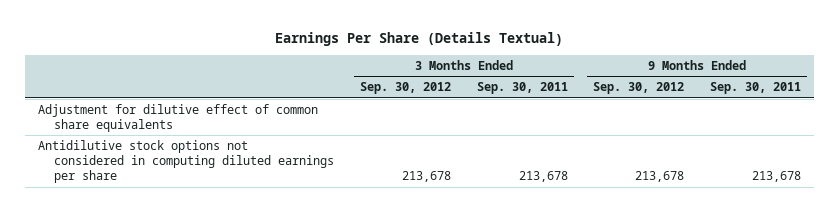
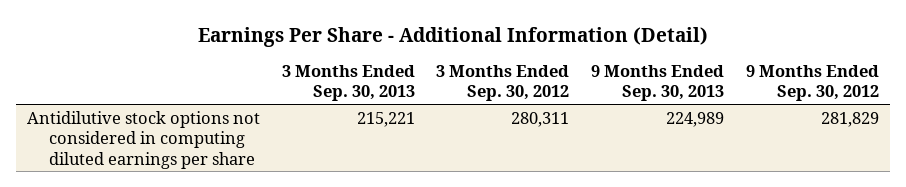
- Earnings Per Share (Details Textual)
+ Earnings Per Share - Additional Information (Detail)
- | 3 Months Ended Sep. 30, 2012 | 3 Months Ended Sep. 30, 2011 | 9 Months Ended Sep. 30, 2012 | 9 Months Ended Sep. 30, 2011
+ | 3 Months Ended Sep. 30, 2013 | 3 Months Ended Sep. 30, 2012 | 9 Months Ended Sep. 30, 2013 | 9 Months Ended Sep. 30, 2012
- Adjustment for dilutive effect of common share equivalents
- Antidilutive stock options not considered in computing diluted earnings per share | 213,678 | 213,678 | 213,678 | 213,678
+ Antidilutive stock options not considered in computing diluted earnings per share | 215,221 | 280,311 | 224,989 | 281,829

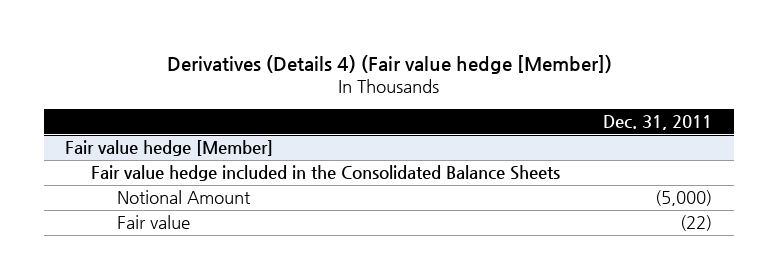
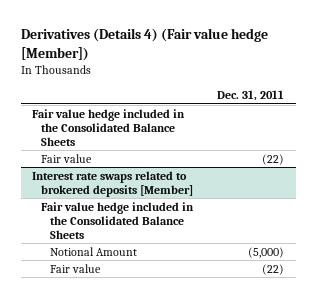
- Fair value hedge [Member]
+ Fair value | (22)
+ Interest rate swaps related to brokered deposits [Member]
+ Fair value hedge included in the Consolidated Balance Sheets

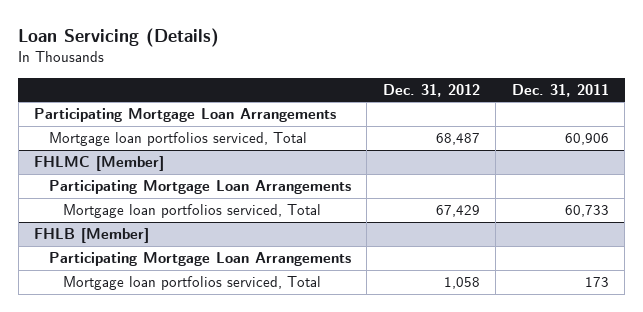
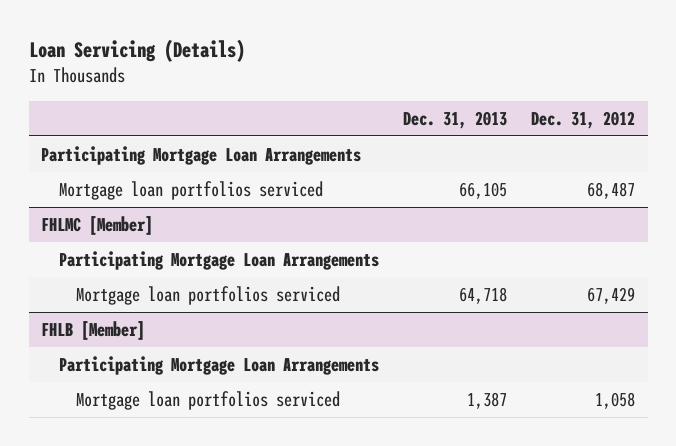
- | Dec. 31, 2012 | Dec. 31, 2011
+ | Dec. 31, 2013 | Dec. 31, 2012
- Mortgage loan portfolios serviced, Total | 68,487 | 60,906
+ Mortgage loan portfolios serviced | 66,105 | 68,487
@ FHLMC [Member]
- Mortgage loan portfolios serviced, Total | 67,429 | 60,733
+ Mortgage loan portfolios serviced | 64,718 | 67,429
@ FHLB [Member]
- Mortgage loan portfolios serviced, Total | 1,058 | 173
+ Mortgage loan portfolios serviced | 1,387 | 1,058

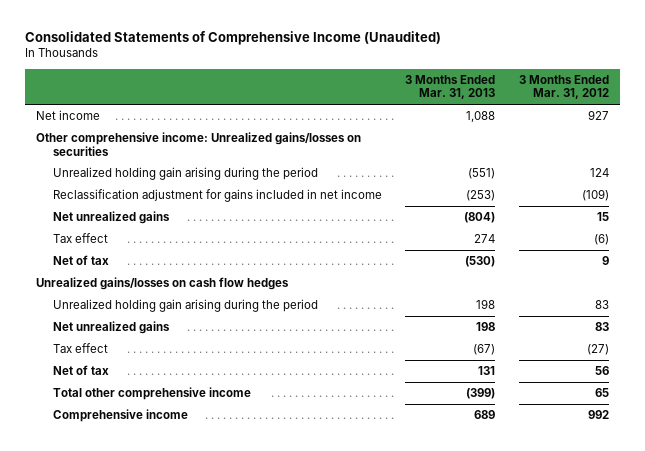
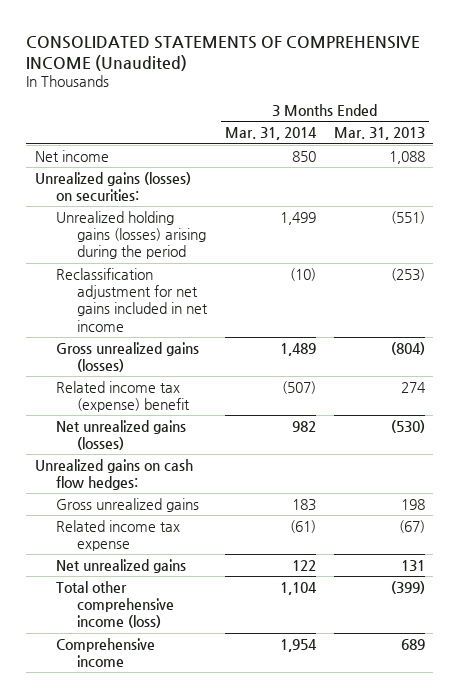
- Consolidated Statements of Comprehensive Income (Unaudited)
+ CONSOLIDATED STATEMENTS OF COMPREHENSIVE INCOME (Unaudited)
- | 3 Months Ended Mar. 31, 2013 | 3 Months Ended Mar. 31, 2012
+ | 3 Months Ended Mar. 31, 2014 | 3 Months Ended Mar. 31, 2013
- Other comprehensive income: Unrealized gains/losses on securities
- Unrealized holding gain arising during the period | (551) | 124
- Reclassification adjustment for gains included in net income | (253) | (109)
- Net unrealized gains | (804) | 15
- Tax effect | 274 | (6)
- Net of tax | (530) | 9
- Unrealized gains/losses on cash flow hedges
- Unrealized holding gain arising during the period | 198 | 83
- Net unrealized gains | 198 | 83
- Tax effect | (67) | (27)
- Net of tax | 131 | 56
- Total other comprehensive income | (399) | 65
+ Unrealized gains (losses) on securities:
+ Unrealized holding gains (losses) arising during the period | 1,499 | (551)
+ Reclassification adjustment for net gains included in net income | (10) | (253)
+ Gross unrealized gains (losses) | 1,489 | (804)
+ Related income tax (expense) benefit | (507) | 274
+ Net unrealized gains (losses) | 982 | (530)
+ Unrealized gains on cash flow hedges:
+ Gross unrealized gains | 183 | 198
+ Related income tax expense | (61) | (67)
+ Net unrealized gains | 122 | 131
+ Total other comprehensive income (loss) | 1,104 | (399)

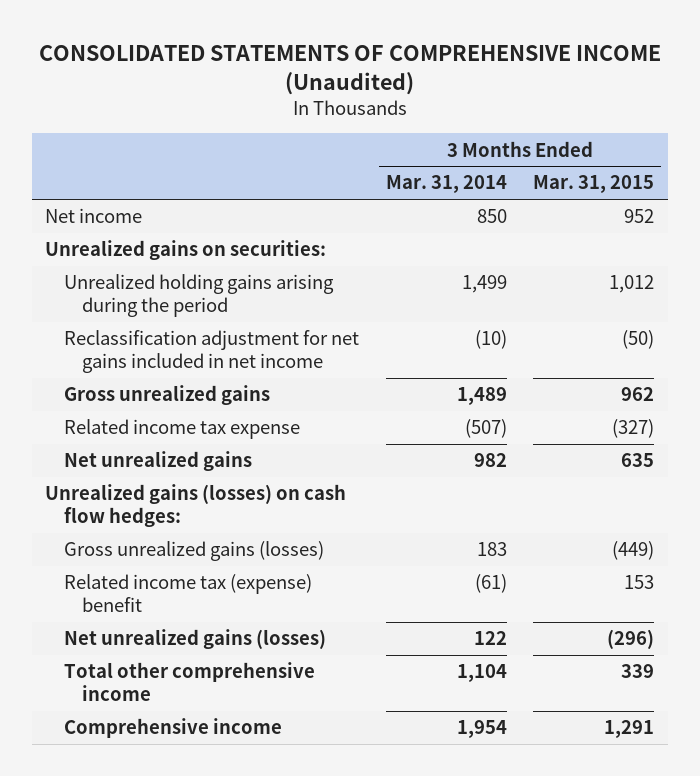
- | 3 Months Ended Mar. 31, 2014 | 3 Months Ended Mar. 31, 2013
+ | 3 Months Ended Mar. 31, 2014 | 3 Months Ended Mar. 31, 2015
- Unrealized gains (losses) on securities:
- Unrealized holding gains (losses) arising during the period | 1,499 | (551)
+ Unrealized gains on securities:
+ Unrealized holding gains arising during the period | 1,499 | 1,012
- Gross unrealized gains (losses) | 1,489 | (804)
- Related income tax (expense) benefit | (507) | 274
- Net unrealized gains (losses) | 982 | (530)
- Unrealized gains on cash flow hedges:
- Gross unrealized gains | 183 | 198
- Related income tax expense | (61) | (67)
- Net unrealized gains | 122 | 131
- Total other comprehensive income (loss) | 1,104 | (399)
+ Gross unrealized gains | 1,489 | 962
+ Related income tax expense | (507) | (327)
+ Net unrealized gains | 982 | 635
+ Unrealized gains (losses) on cash flow hedges:
+ Gross unrealized gains (losses) | 183 | (449)
+ Related income tax (expense) benefit | (61) | 153
+ Net unrealized gains (losses) | 122 | (296)
+ Total other comprehensive income | 1,104 | 339

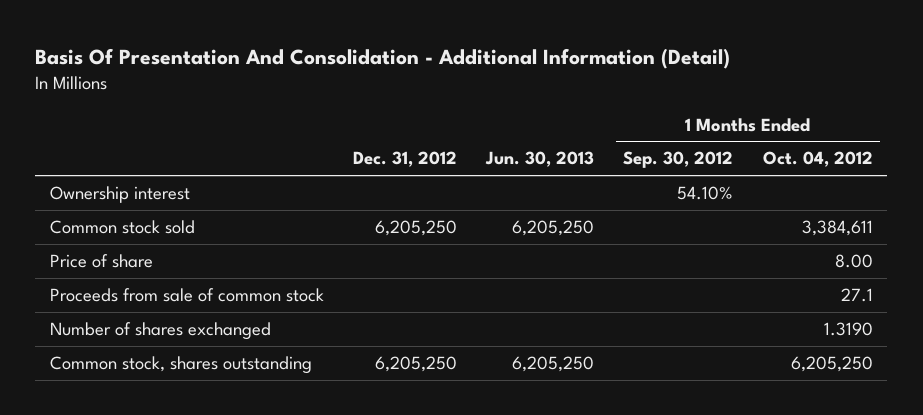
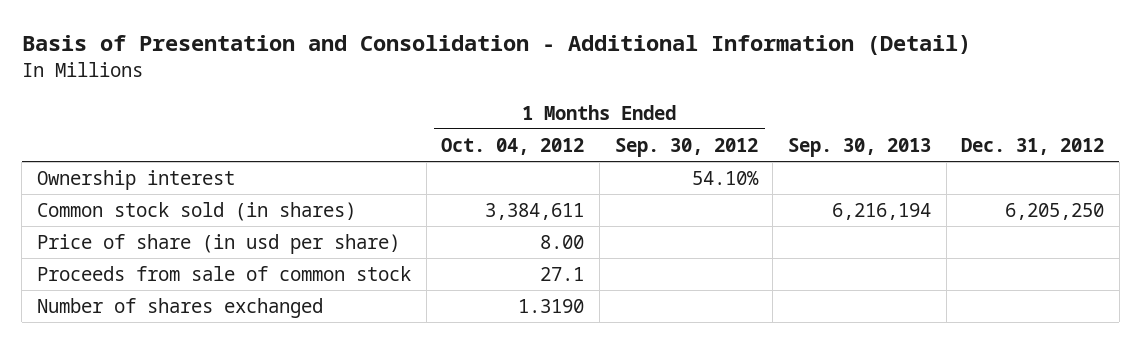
- Basis Of Presentation And Consolidation - Additional Information (Detail)
+ Basis of Presentation and Consolidation - Additional Information (Detail)
- | Dec. 31, 2012 | Jun. 30, 2013 | 1 Months Ended Sep. 30, 2012 | 1 Months Ended Oct. 04, 2012
+ | 1 Months Ended Oct. 04, 2012 | 1 Months Ended Sep. 30, 2012 | Sep. 30, 2013 | Dec. 31, 2012
- Common stock sold | 6,205,250 | 6,205,250 | | 3,384,611
- Price of share | | | | 8.00
+ Common stock sold (in shares) | 3,384,611 | | 6,216,194 | 6,205,250
+ Price of share (in usd per share) | 8.00 | | |
- Common stock, shares outstanding | 6,205,250 | 6,205,250 | | 6,205,250

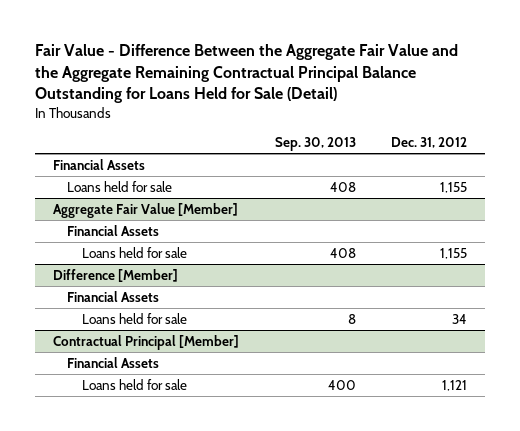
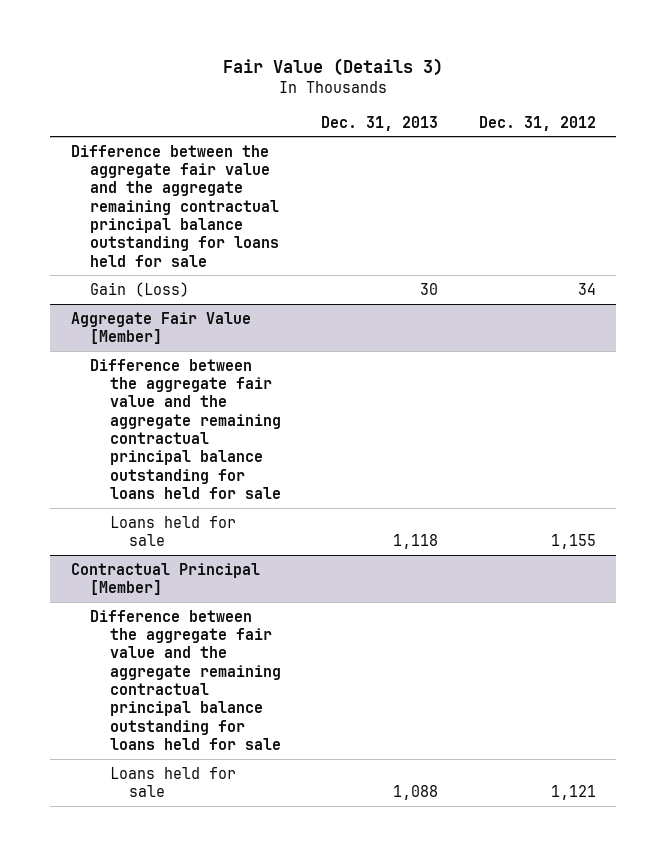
- Fair Value - Difference Between the Aggregate Fair Value and the Aggregate Remaining Contractual Principal Balance Outstanding for Loans Held for Sale (Detail)
+ Fair Value (Details 3)
- | Sep. 30, 2013 | Dec. 31, 2012
+ | Dec. 31, 2013 | Dec. 31, 2012
- Financial Assets
- Loans held for sale | 408 | 1,155
+ Difference between the aggregate fair value and the aggregate remaining contractual principal balance outstanding for loans held for sale
+ Gain (Loss) | 30 | 34
@ Aggregate Fair Value [Member]
- Financial Assets
+ Difference between the aggregate fair value and the aggregate remaining contractual principal balance outstanding for loans held for sale
- Difference [Member]
- Financial Assets
- Loans held for sale | 8 | 34
@ Contractual Principal [Member]
- Financial Assets
+ Difference between the aggregate fair value and the aggregate remaining contractual principal balance outstanding for loans held for sale

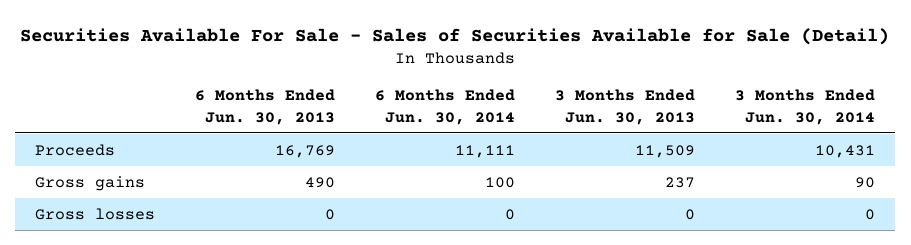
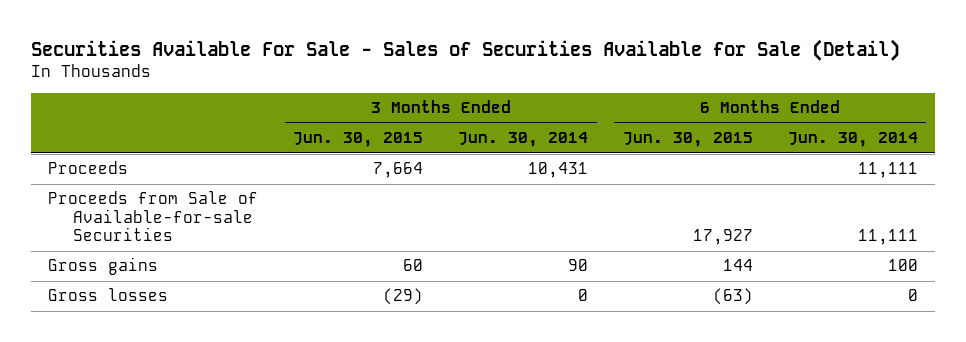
- | 6 Months Ended Jun. 30, 2013 | 6 Months Ended Jun. 30, 2014 | 3 Months Ended Jun. 30, 2013 | 3 Months Ended Jun. 30, 2014
+ | 3 Months Ended Jun. 30, 2015 | 3 Months Ended Jun. 30, 2014 | 6 Months Ended Jun. 30, 2015 | 6 Months Ended Jun. 30, 2014
+ Proceeds from Sale of Available-for-sale Securities | | | 17,927 | 11,111

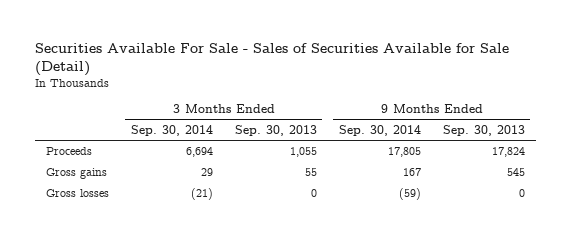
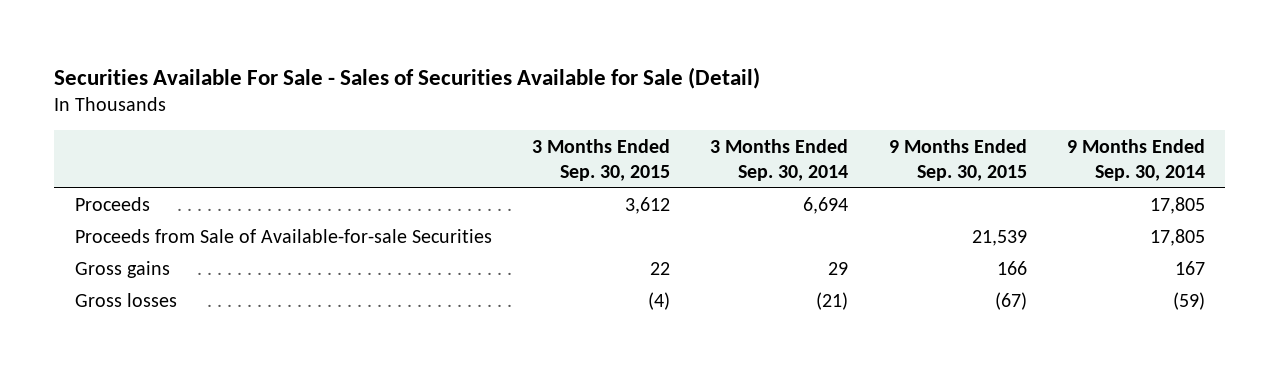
- | 3 Months Ended Sep. 30, 2014 | 3 Months Ended Sep. 30, 2013 | 9 Months Ended Sep. 30, 2014 | 9 Months Ended Sep. 30, 2013
+ | 3 Months Ended Sep. 30, 2015 | 3 Months Ended Sep. 30, 2014 | 9 Months Ended Sep. 30, 2015 | 9 Months Ended Sep. 30, 2014
+ Proceeds from Sale of Available-for-sale Securities | | | 21,539 | 17,805

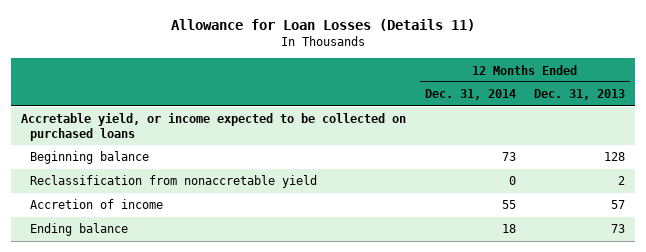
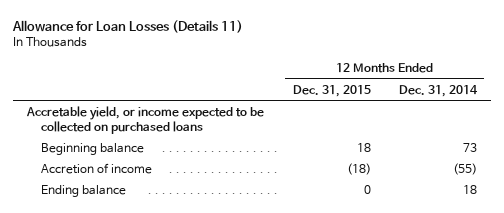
- | 12 Months Ended Dec. 31, 2014 | 12 Months Ended Dec. 31, 2013
+ | 12 Months Ended Dec. 31, 2015 | 12 Months Ended Dec. 31, 2014
- Reclassification from nonaccretable yield | 0 | 2
- Accretion of income | 55 | 57
+ Accretion of income | (18) | (55)

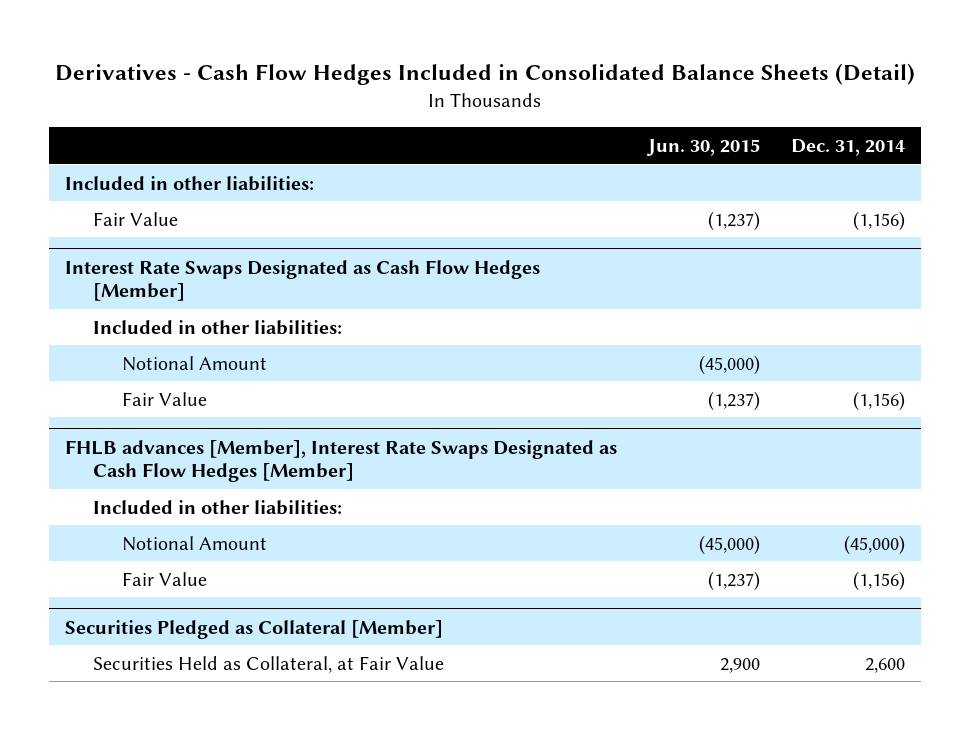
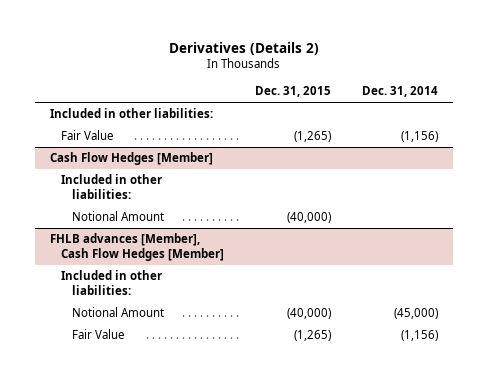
- Derivatives - Cash Flow Hedges Included in Consolidated Balance Sheets (Detail)
+ Derivatives (Details 2)
- | Jun. 30, 2015 | Dec. 31, 2014
+ | Dec. 31, 2015 | Dec. 31, 2014
- Interest Rate Swaps Designated as Cash Flow Hedges [Member]
+ Cash Flow Hedges [Member]
- Fair Value | (1,237) | (1,156)
- FHLB advances [Member], Interest Rate Swaps Designated as Cash Flow Hedges [Member]
+ FHLB advances [Member], Cash Flow Hedges [Member]
- Securities Pledged as Collateral [Member]
- Securities Held as Collateral, at Fair Value | 2,900 | 2,600

